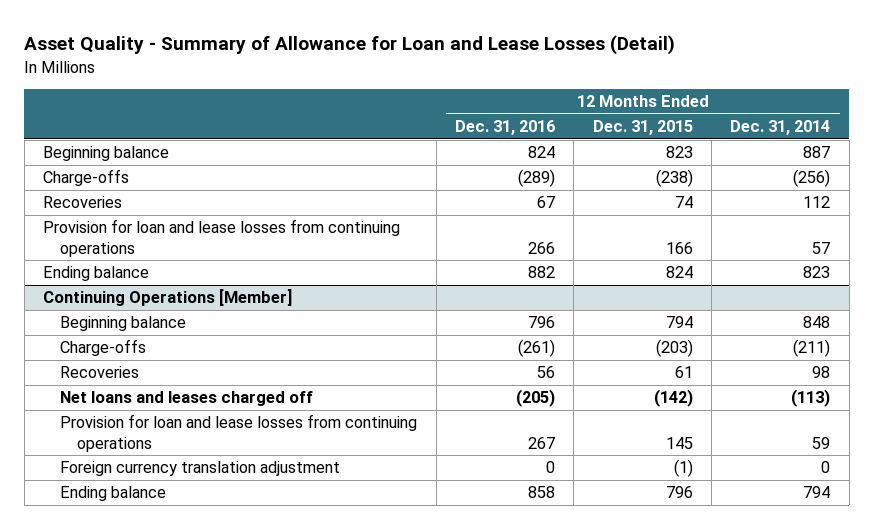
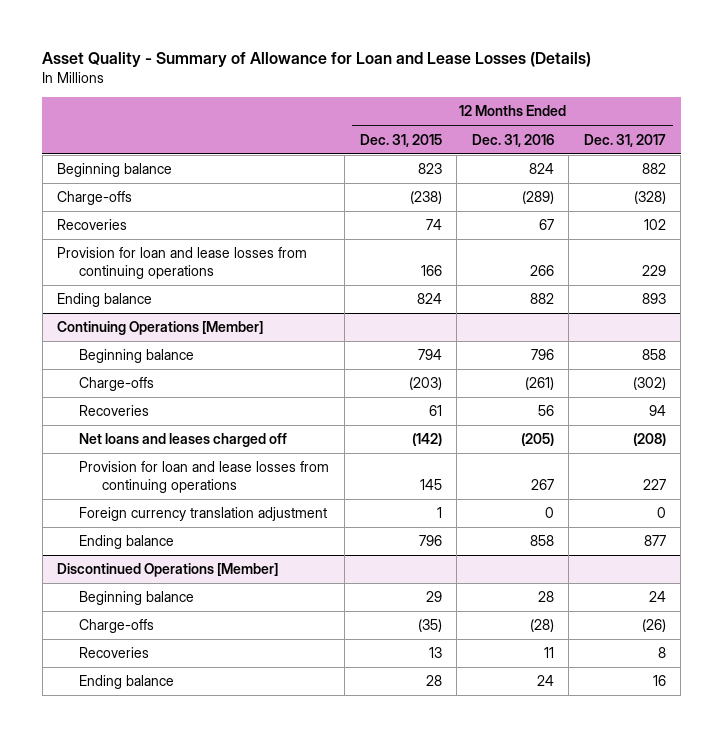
- Asset Quality - Summary of Allowance for Loan and Lease Losses (Detail)
+ Asset Quality - Summary of Allowance for Loan and Lease Losses (Details)
- | 12 Months Ended Dec. 31, 2016 | 12 Months Ended Dec. 31, 2015 | 12 Months Ended Dec. 31, 2014
+ | 12 Months Ended Dec. 31, 2015 | 12 Months Ended Dec. 31, 2016 | 12 Months Ended Dec. 31, 2017
@ Continuing Operations [Member]
- Foreign currency translation adjustment | 0 | (1) | 0
+ Foreign currency translation adjustment | 1 | 0 | 0
+ Discontinued Operations [Member]
+ Beginning balance | 29 | 28 | 24
+ Charge-offs | (35) | (28) | (26)
+ Recoveries | 13 | 11 | 8
+ Ending balance | 28 | 24 | 16

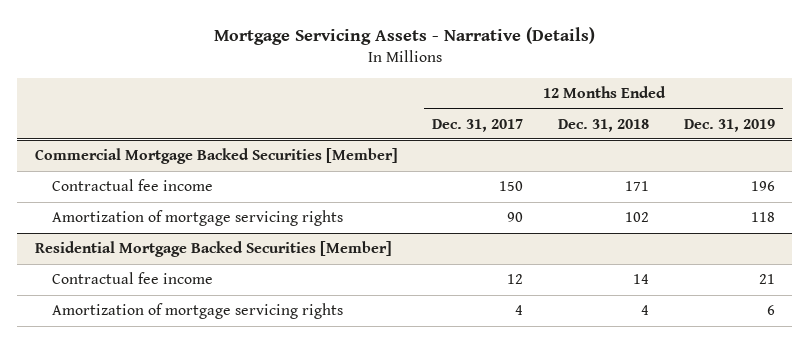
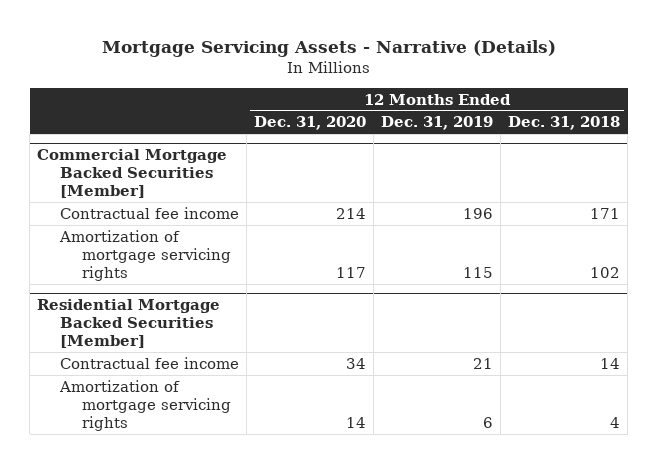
- | 12 Months Ended Dec. 31, 2017 | 12 Months Ended Dec. 31, 2018 | 12 Months Ended Dec. 31, 2019
+ | 12 Months Ended Dec. 31, 2020 | 12 Months Ended Dec. 31, 2019 | 12 Months Ended Dec. 31, 2018
@ Commercial Mortgage Backed Securities [Member]
- Amortization of mortgage servicing rights | 90 | 102 | 118
+ Amortization of mortgage servicing rights | 117 | 115 | 102

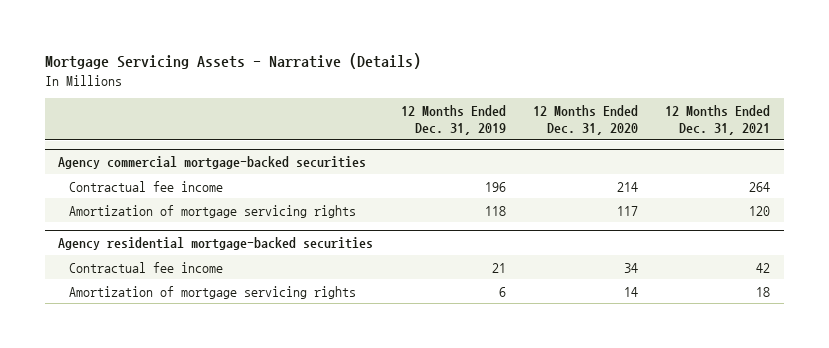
- | 12 Months Ended Dec. 31, 2020 | 12 Months Ended Dec. 31, 2019 | 12 Months Ended Dec. 31, 2018
+ | 12 Months Ended Dec. 31, 2019 | 12 Months Ended Dec. 31, 2020 | 12 Months Ended Dec. 31, 2021
- Commercial Mortgage Backed Securities [Member]
+ Agency commercial mortgage-backed securities
- Amortization of mortgage servicing rights | 117 | 115 | 102
- Residential Mortgage Backed Securities [Member]
+ Amortization of mortgage servicing rights | 118 | 117 | 120
+ Agency residential mortgage-backed securities

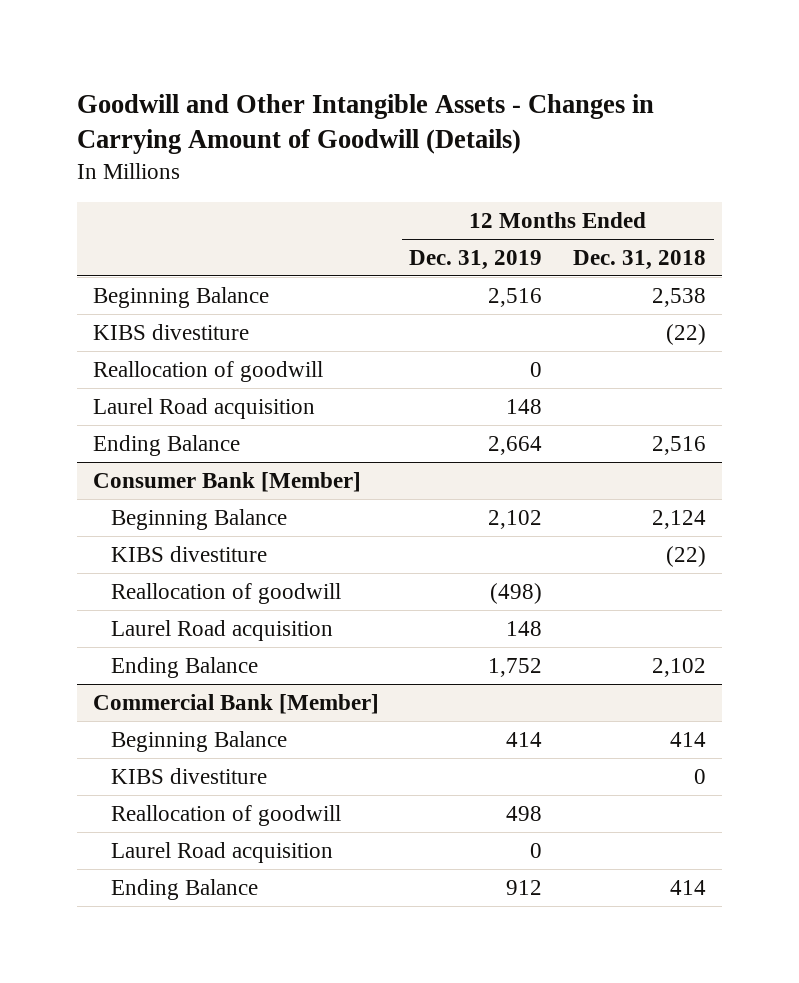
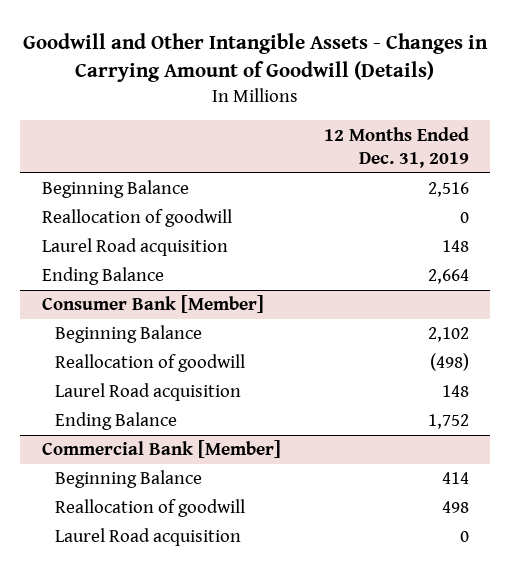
- | 12 Months Ended Dec. 31, 2019 | 12 Months Ended Dec. 31, 2018
+ | 12 Months Ended Dec. 31, 2019
- KIBS divestiture | | (22)
@ Consumer Bank [Member]
- KIBS divestiture | | (22)
@ Commercial Bank [Member]
- KIBS divestiture | | 0
- Ending Balance | 912 | 414

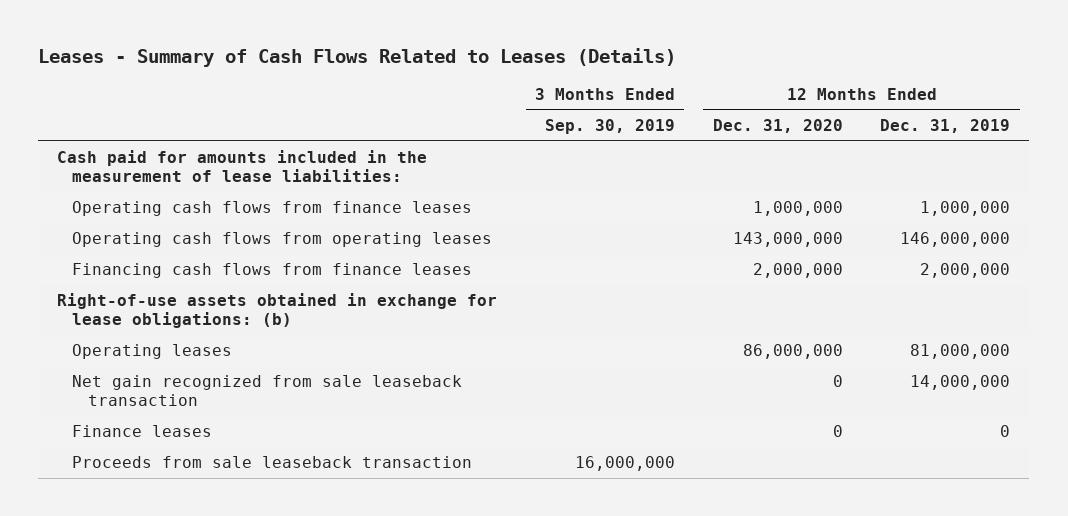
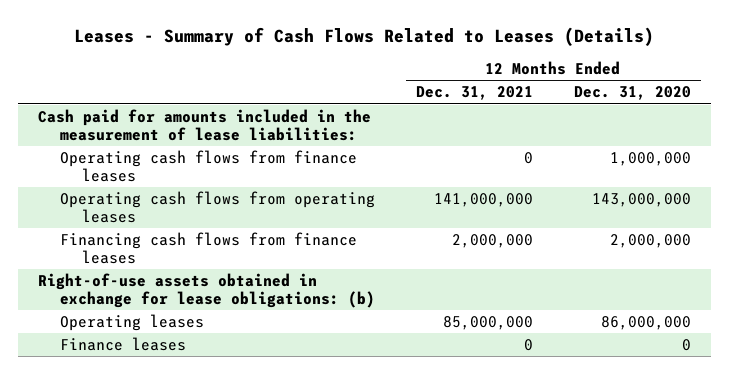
- | 3 Months Ended Sep. 30, 2019 | 12 Months Ended Dec. 31, 2020 | 12 Months Ended Dec. 31, 2019
+ | 12 Months Ended Dec. 31, 2021 | 12 Months Ended Dec. 31, 2020
- Net gain recognized from sale leaseback transaction | | 0 | 14,000,000
- Proceeds from sale leaseback transaction | 16,000,000 | |

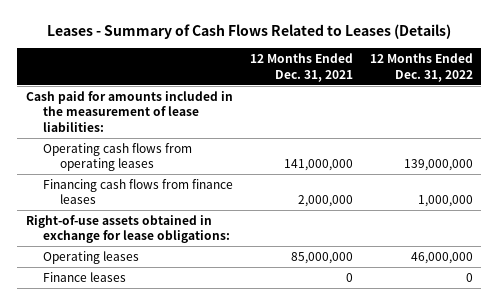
- | 12 Months Ended Dec. 31, 2021 | 12 Months Ended Dec. 31, 2020
+ | 12 Months Ended Dec. 31, 2021 | 12 Months Ended Dec. 31, 2022
- Operating cash flows from finance leases | 0 | 1,000,000
- Right-of-use assets obtained in exchange for lease obligations: (b)
+ Right-of-use assets obtained in exchange for lease obligations:

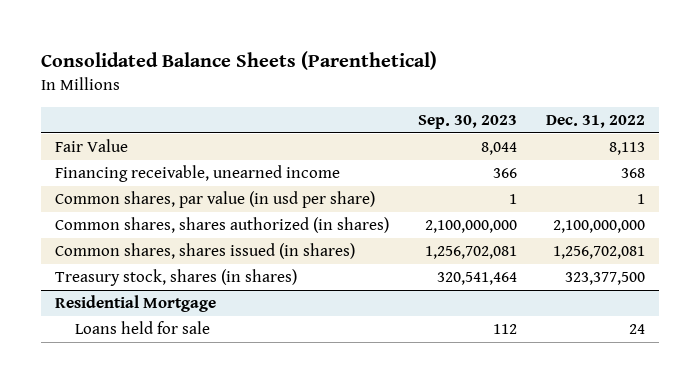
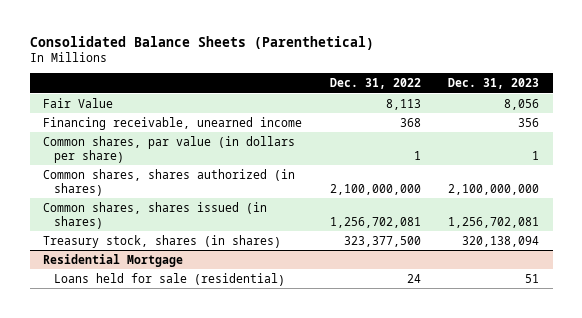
- | Sep. 30, 2023 | Dec. 31, 2022
+ | Dec. 31, 2022 | Dec. 31, 2023
- Common shares, par value (in usd per share) | 1 | 1
+ Common shares, par value (in dollars per share) | 1 | 1
@ Residential Mortgage
- Loans held for sale | 112 | 24
+ Loans held for sale (residential) | 24 | 51

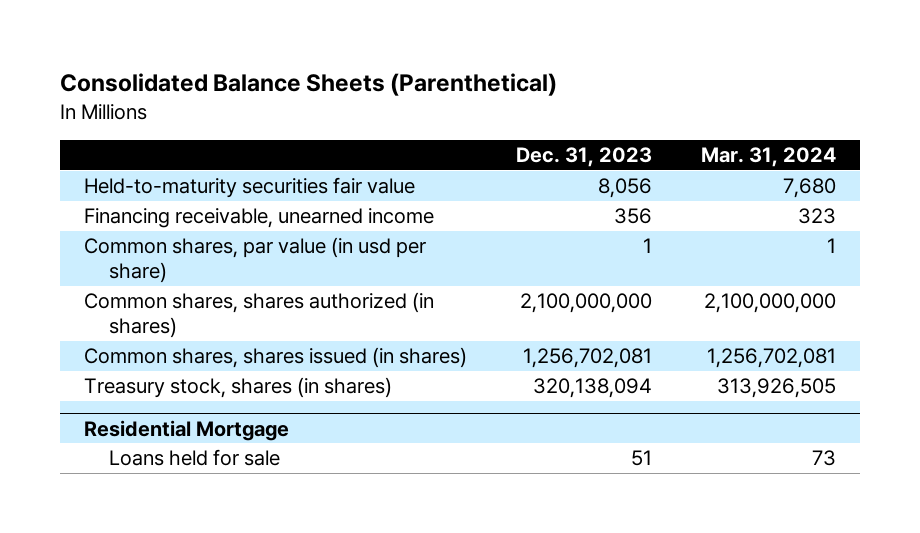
- | Dec. 31, 2022 | Dec. 31, 2023
+ | Dec. 31, 2023 | Mar. 31, 2024
- Fair Value | 8,113 | 8,056
+ Held-to-maturity securities fair value | 8,056 | 7,680
- Common shares, par value (in dollars per share) | 1 | 1
+ Common shares, par value (in usd per share) | 1 | 1
@ Residential Mortgage
- Loans held for sale (residential) | 24 | 51
+ Loans held for sale | 51 | 73

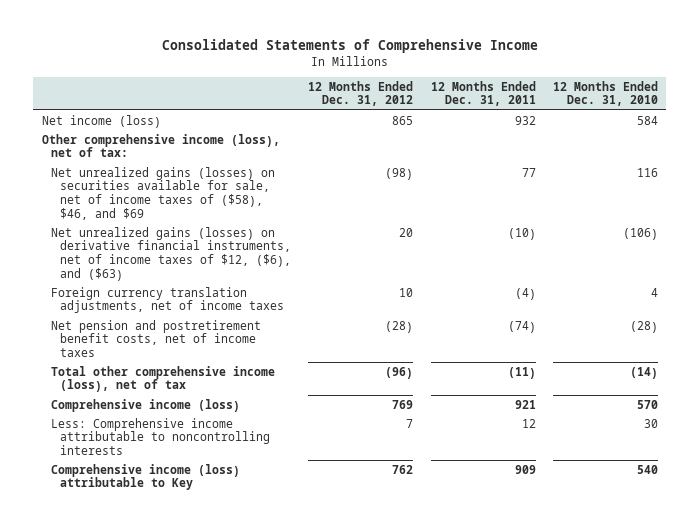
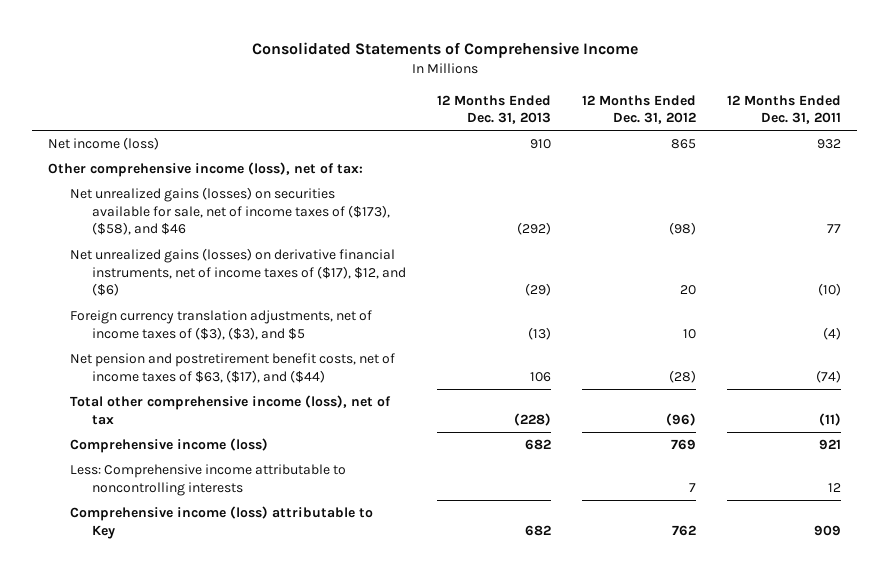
- | 12 Months Ended Dec. 31, 2012 | 12 Months Ended Dec. 31, 2011 | 12 Months Ended Dec. 31, 2010
+ | 12 Months Ended Dec. 31, 2013 | 12 Months Ended Dec. 31, 2012 | 12 Months Ended Dec. 31, 2011
- Net unrealized gains (losses) on securities available for sale, net of income taxes of ($58), $46, and $69 | (98) | 77 | 116
- Net unrealized gains (losses) on derivative financial instruments, net of income taxes of $12, ($6), and ($63) | 20 | (10) | (106)
- Foreign currency translation adjustments, net of income taxes | 10 | (4) | 4
- Net pension and postretirement benefit costs, net of income taxes | (28) | (74) | (28)
+ Net unrealized gains (losses) on securities available for sale, net of income taxes of ($173), ($58), and $46 | (292) | (98) | 77
+ Net unrealized gains (losses) on derivative financial instruments, net of income taxes of ($17), $12, and ($6) | (29) | 20 | (10)
+ Foreign currency translation adjustments, net of income taxes of ($3), ($3), and $5 | (13) | 10 | (4)
+ Net pension and postretirement benefit costs, net of income taxes of $63, ($17), and ($44) | 106 | (28) | (74)

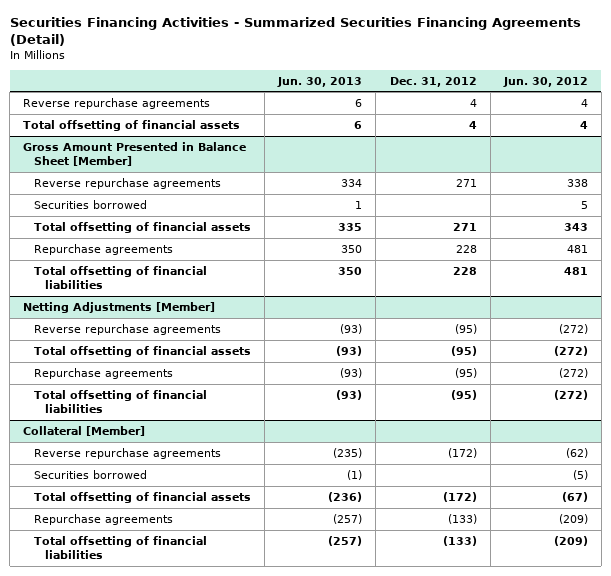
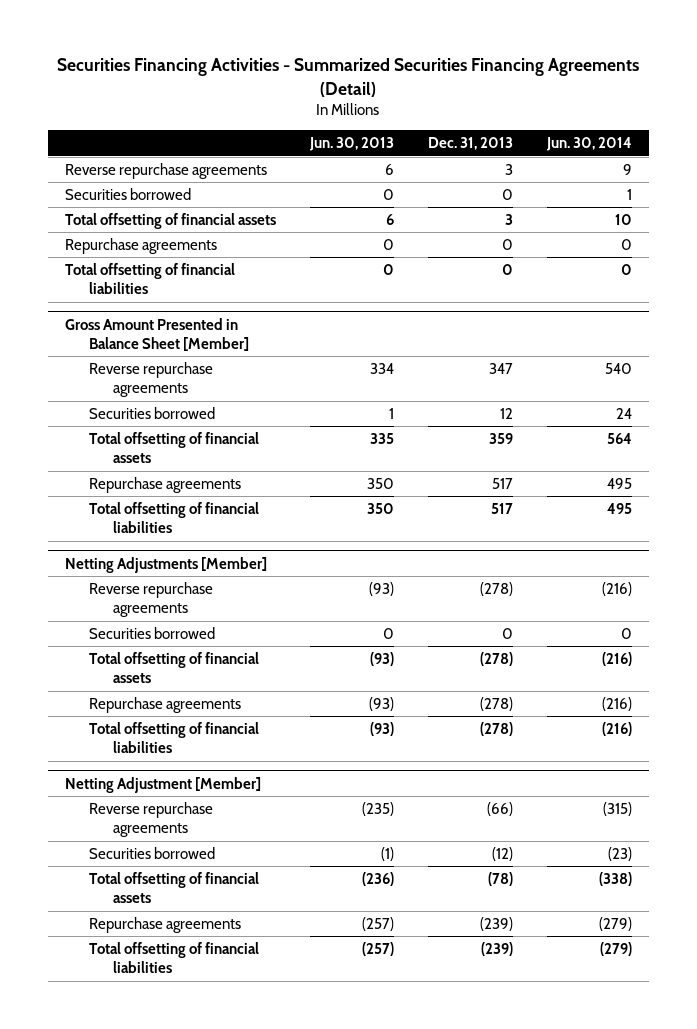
- | Jun. 30, 2013 | Dec. 31, 2012 | Jun. 30, 2012
+ | Jun. 30, 2013 | Dec. 31, 2013 | Jun. 30, 2014
+ Securities borrowed | 0 | 0 | 1
+ Repurchase agreements | 0 | 0 | 0
+ Total offsetting of financial liabilities | 0 | 0 | 0
@ Netting Adjustments [Member]
+ Securities borrowed | 0 | 0 | 0
- Collateral [Member]
+ Netting Adjustment [Member]

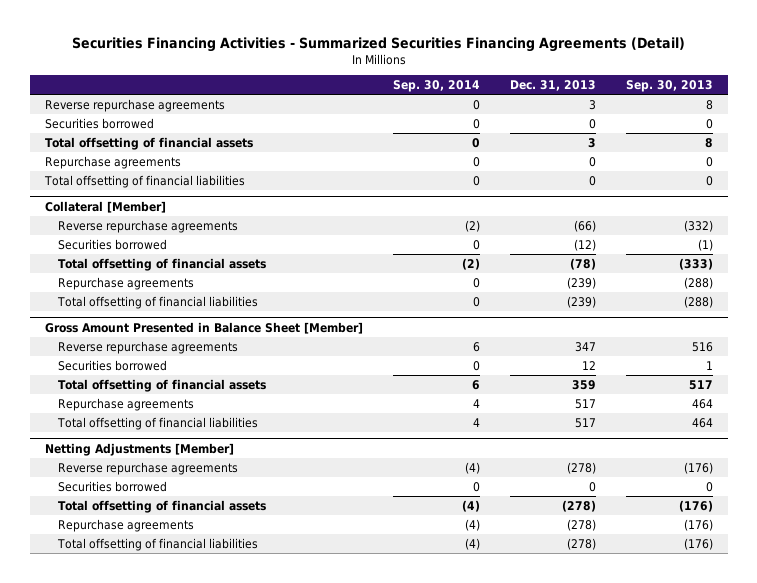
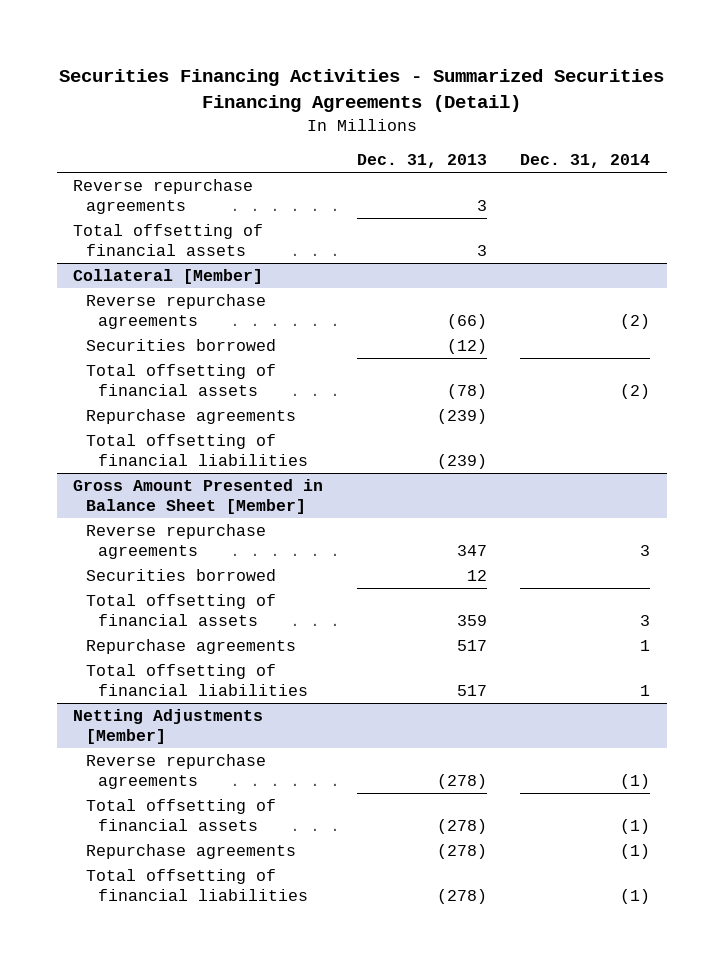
- | Sep. 30, 2014 | Dec. 31, 2013 | Sep. 30, 2013
+ | Dec. 31, 2013 | Dec. 31, 2014
- Securities borrowed | 0 | 0 | 0
- Repurchase agreements | 0 | 0 | 0
- Total offsetting of financial liabilities | 0 | 0 | 0
@ Netting Adjustments [Member]
- Securities borrowed | 0 | 0 | 0

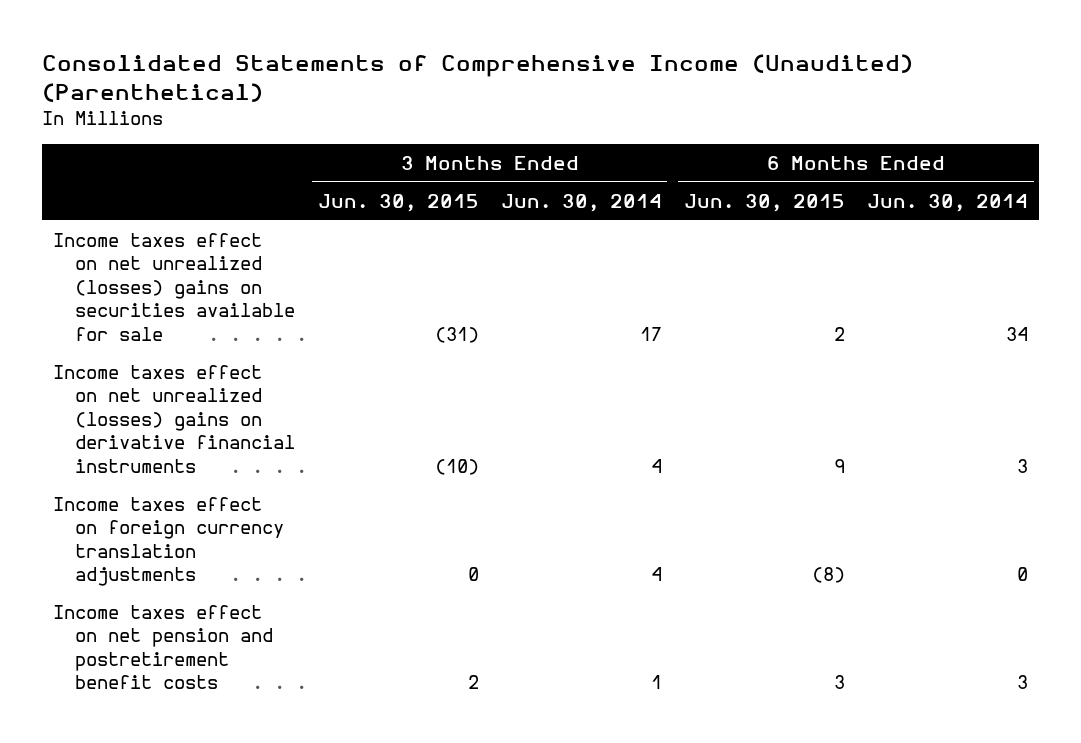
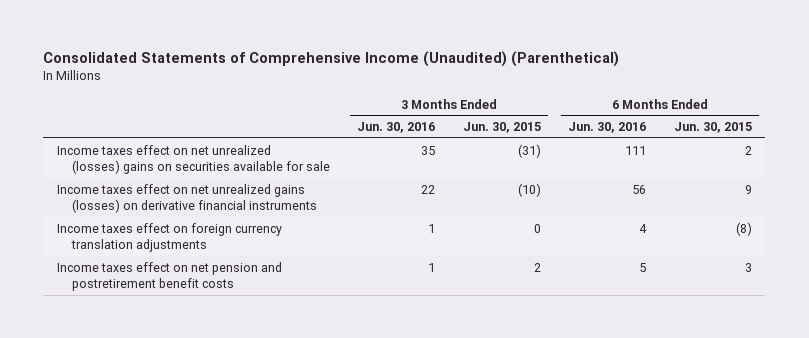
- | 3 Months Ended Jun. 30, 2015 | 3 Months Ended Jun. 30, 2014 | 6 Months Ended Jun. 30, 2015 | 6 Months Ended Jun. 30, 2014
+ | 3 Months Ended Jun. 30, 2016 | 3 Months Ended Jun. 30, 2015 | 6 Months Ended Jun. 30, 2016 | 6 Months Ended Jun. 30, 2015
- Income taxes effect on net unrealized (losses) gains on derivative financial instruments | (10) | 4 | 9 | 3
+ Income taxes effect on net unrealized gains (losses) on derivative financial instruments | 22 | (10) | 56 | 9

